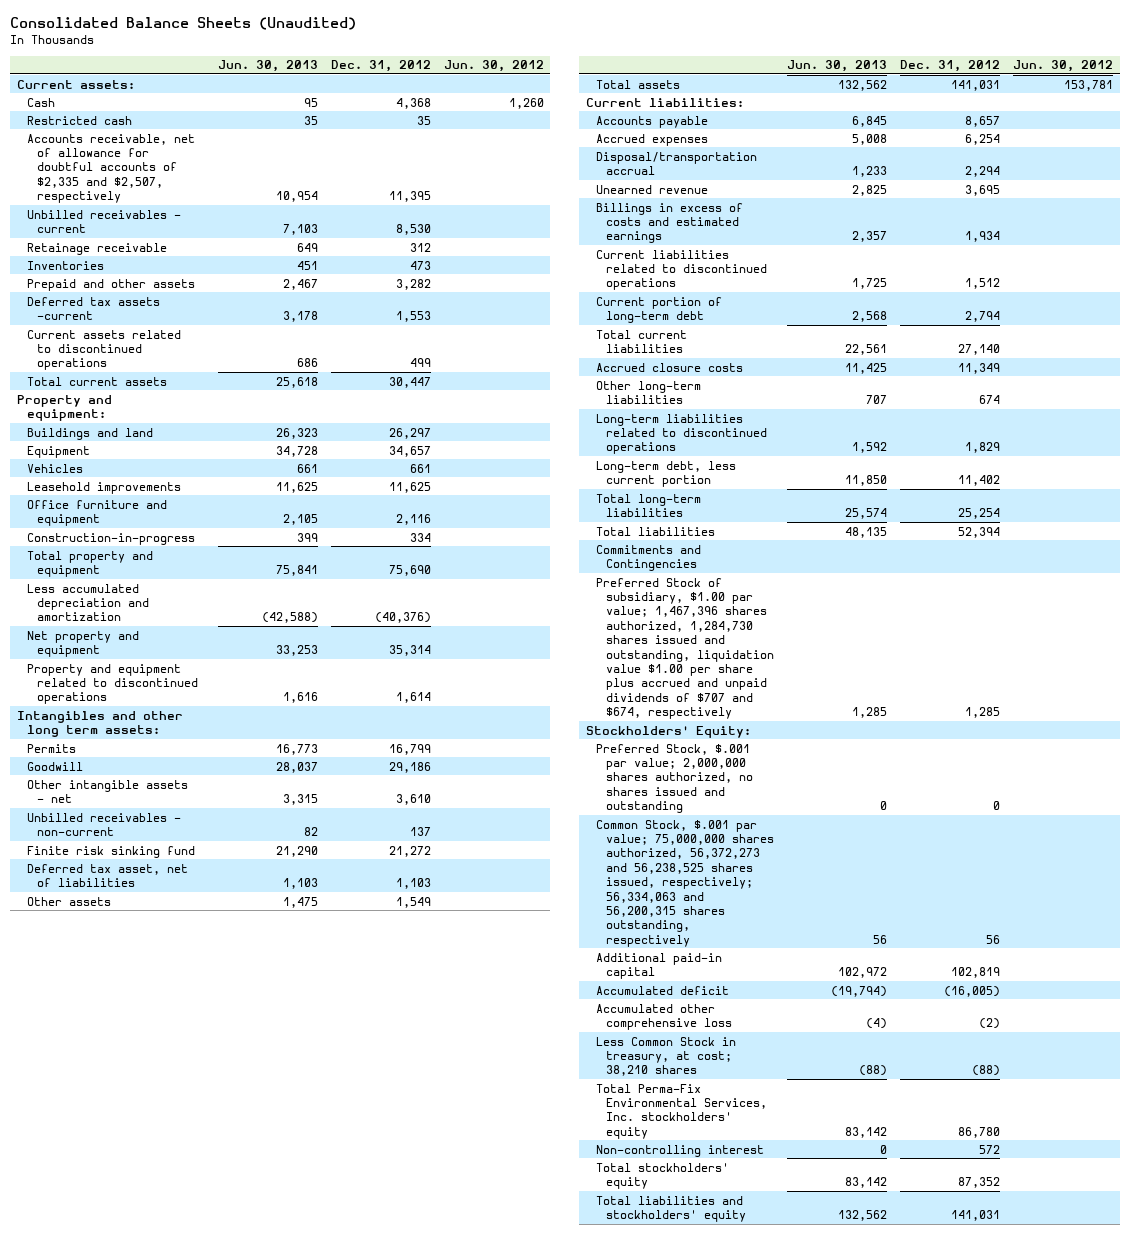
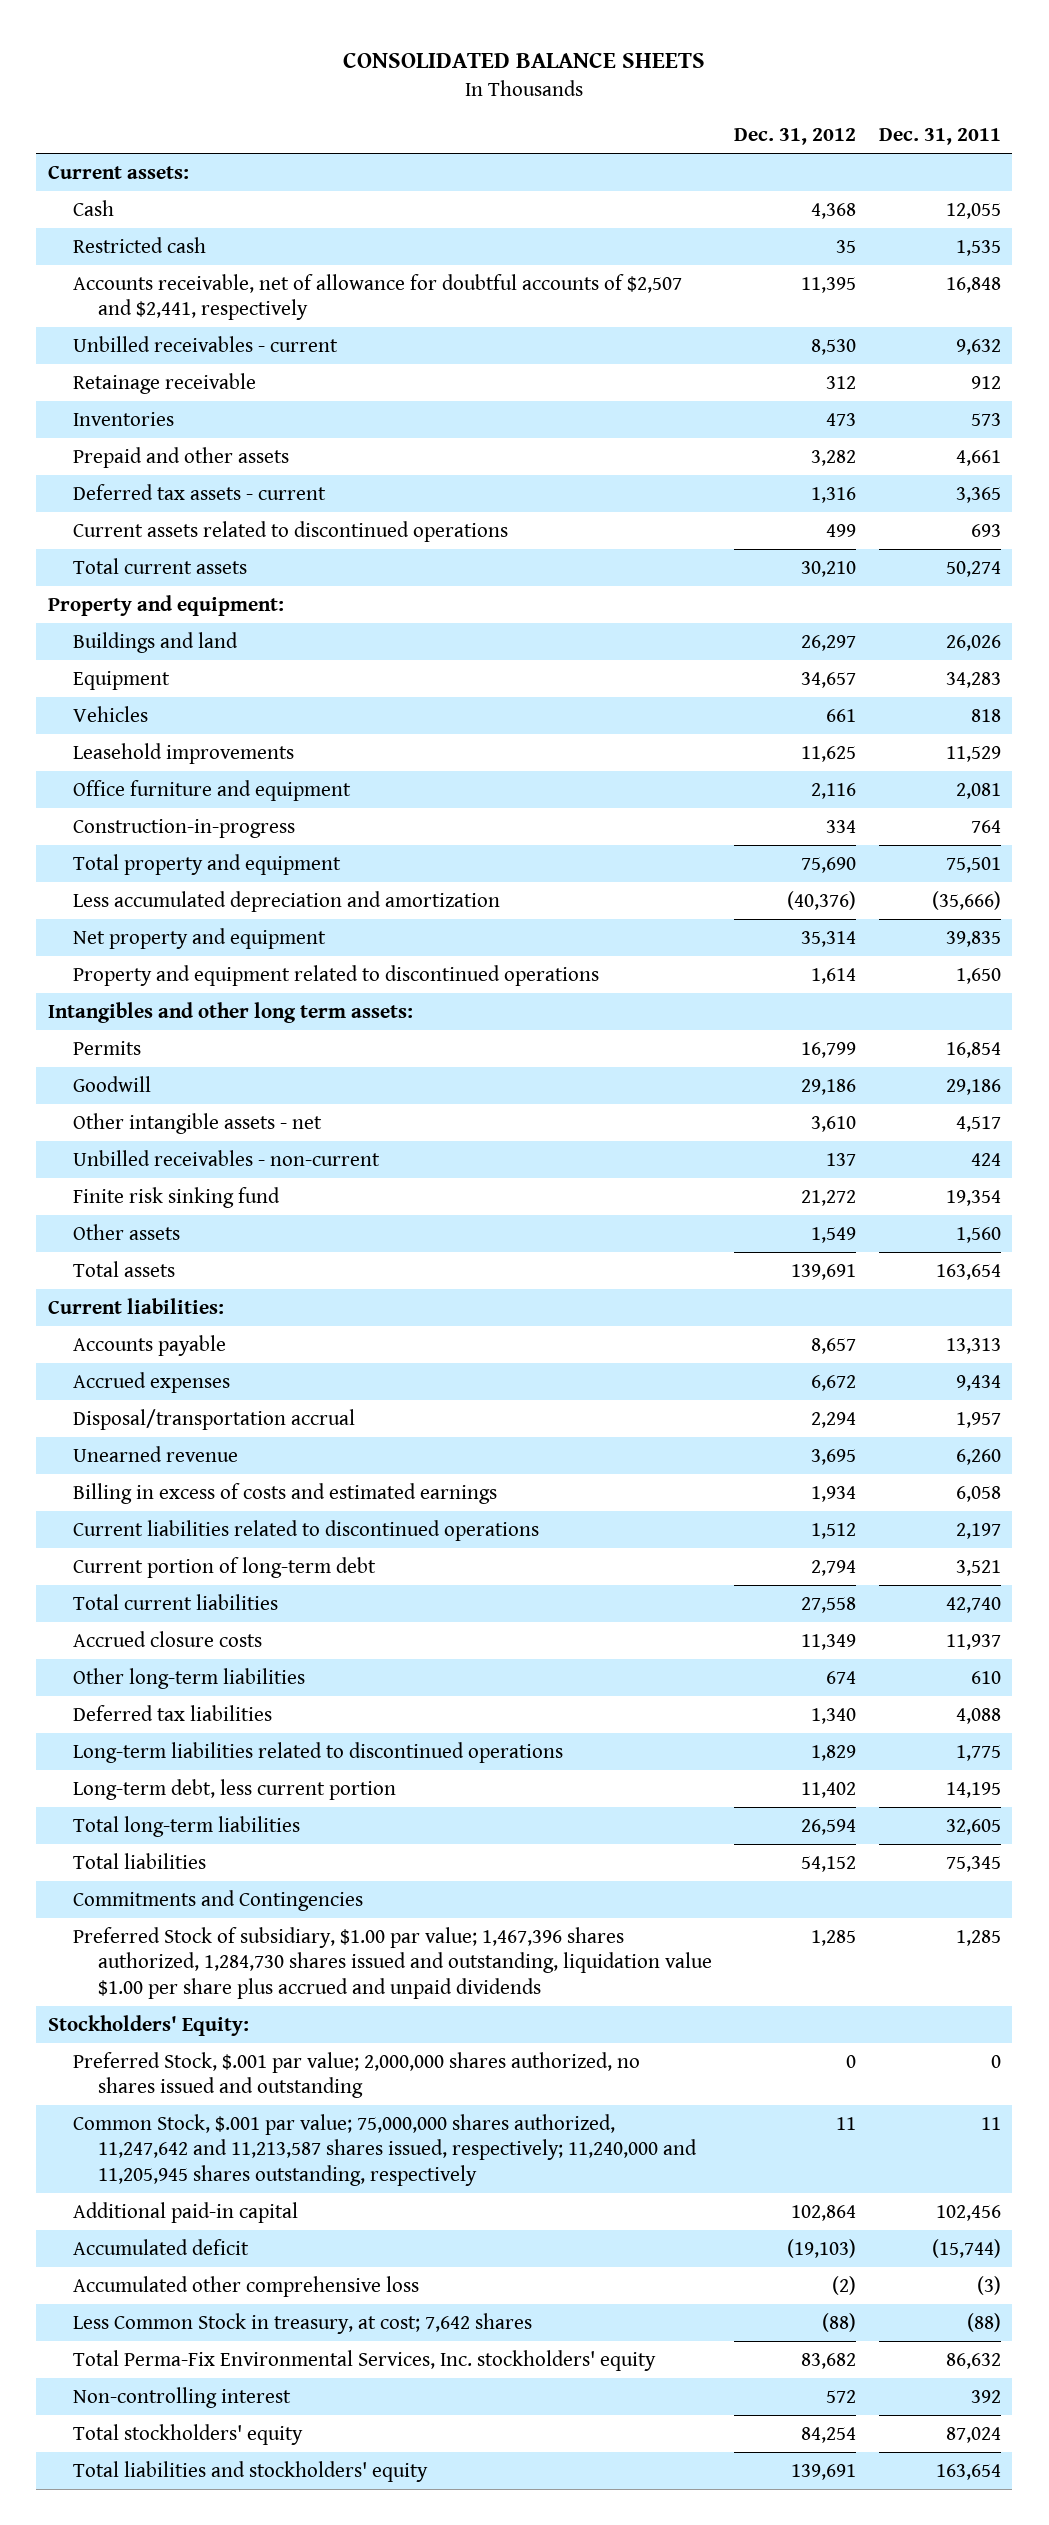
- Consolidated Balance Sheets (Unaudited)
+ CONSOLIDATED BALANCE SHEETS
- | Jun. 30, 2013 | Dec. 31, 2012 | Jun. 30, 2012
+ | Dec. 31, 2012 | Dec. 31, 2011
- Accounts receivable, net of allowance for doubtful accounts of $2,335 and $2,507, respectively | 10,954 | 11,395 |
+ Accounts receivable, net of allowance for doubtful accounts of $2,507 and $2,441, respectively | 11,395 | 16,848
- Deferred tax assets -current | 3,178 | 1,553 |
+ Deferred tax assets - current | 1,316 | 3,365
- Total current assets | 25,618 | 30,447 |
+ Total current assets | 30,210 | 50,274
- Deferred tax asset, net of liabilities | 1,103 | 1,103 |
- Total assets | 132,562 | 141,031 | 153,781
+ Total assets | 139,691 | 163,654
- Accrued expenses | 5,008 | 6,254 |
+ Accrued expenses | 6,672 | 9,434
- Billings in excess of costs and estimated earnings | 2,357 | 1,934 |
+ Billing in excess of costs and estimated earnings | 1,934 | 6,058
- Total current liabilities | 22,561 | 27,140 |
+ Total current liabilities | 27,558 | 42,740
+ Deferred tax liabilities | 1,340 | 4,088
- Total long-term liabilities | 25,574 | 25,254 |
- Total liabilities | 48,135 | 52,394 |
+ Total long-term liabilities | 26,594 | 32,605
+ Total liabilities | 54,152 | 75,345
- Preferred Stock of subsidiary, $1.00 par value; 1,467,396 shares authorized, 1,284,730 shares issued and outstanding, liquidation value $1.00 per share plus accrued and unpaid dividends of $707 and $674, respectively | 1,285 | 1,285 |
+ Preferred Stock of subsidiary, $1.00 par value; 1,467,396 shares authorized, 1,284,730 shares issued and outstanding, liquidation value $1.00 per share plus accrued and unpaid dividends | 1,285 | 1,285
- Common Stock, $.001 par value; 75,000,000 shares authorized, 56,372,273 and 56,238,525 shares issued, respectively; 56,334,063 and 56,200,315 shares outstanding, respectively | 56 | 56 |
- Additional paid-in capital | 102,972 | 102,819 |
- Accumulated deficit | (19,794) | (16,005) |
+ Common Stock, $.001 par value; 75,000,000 shares authorized, 11,247,642 and 11,213,587 shares issued, respectively; 11,240,000 and 11,205,945 shares outstanding, respectively | 11 | 11
+ Additional paid-in capital | 102,864 | 102,456
+ Accumulated deficit | (19,103) | (15,744)
- Less Common Stock in treasury, at cost; 38,210 shares | (88) | (88) |
- Total Perma-Fix Environmental Services, Inc. stockholders' equity | 83,142 | 86,780 |
+ Less Common Stock in treasury, at cost; 7,642 shares | (88) | (88)
+ Total Perma-Fix Environmental Services, Inc. stockholders' equity | 83,682 | 86,632
- Total stockholders' equity | 83,142 | 87,352 |
- Total liabilities and stockholders' equity | 132,562 | 141,031 |
+ Total stockholders' equity | 84,254 | 87,024
+ Total liabilities and stockholders' equity | 139,691 | 163,654

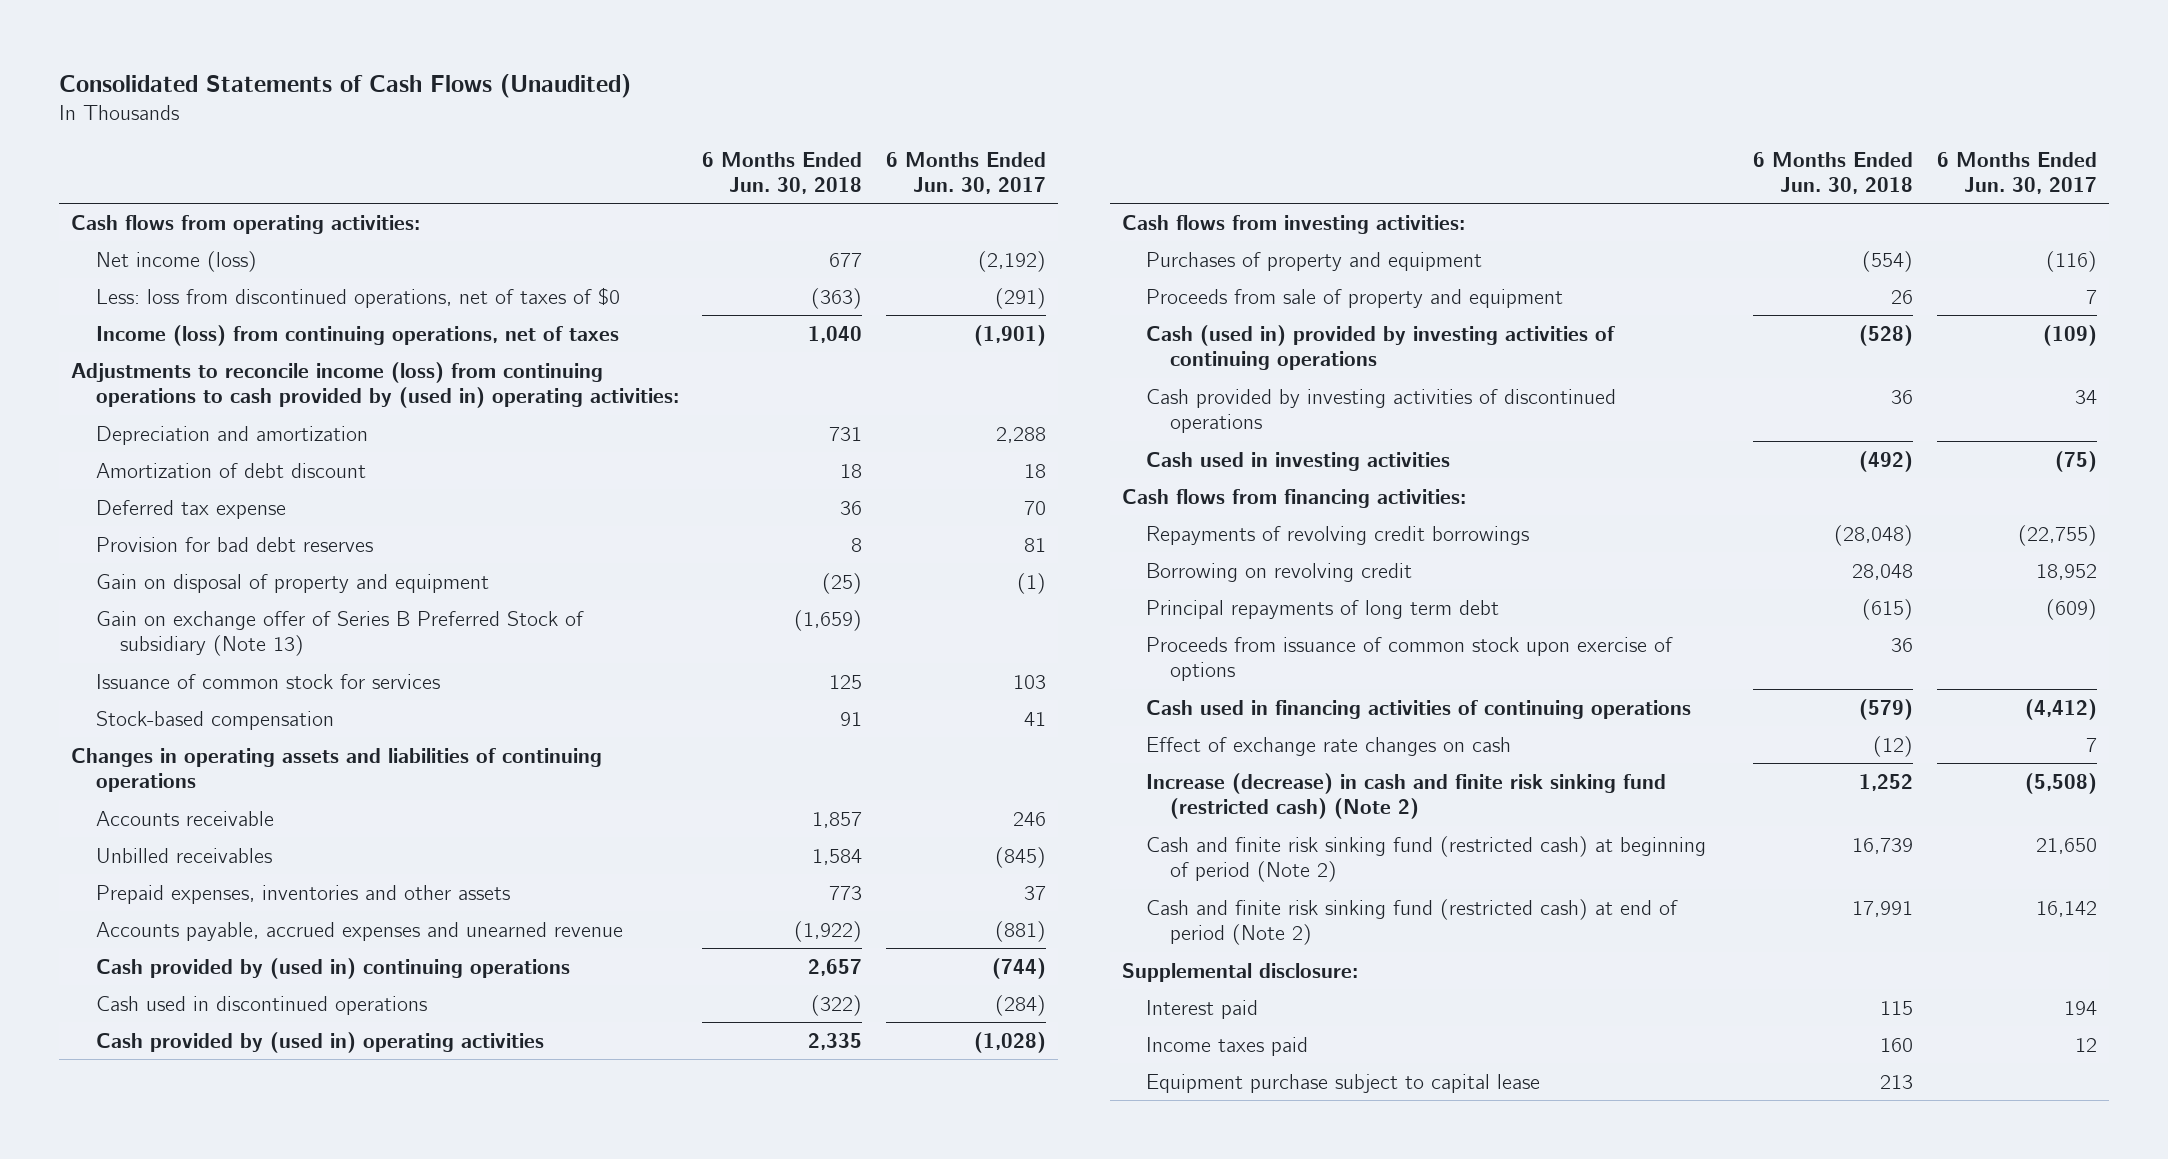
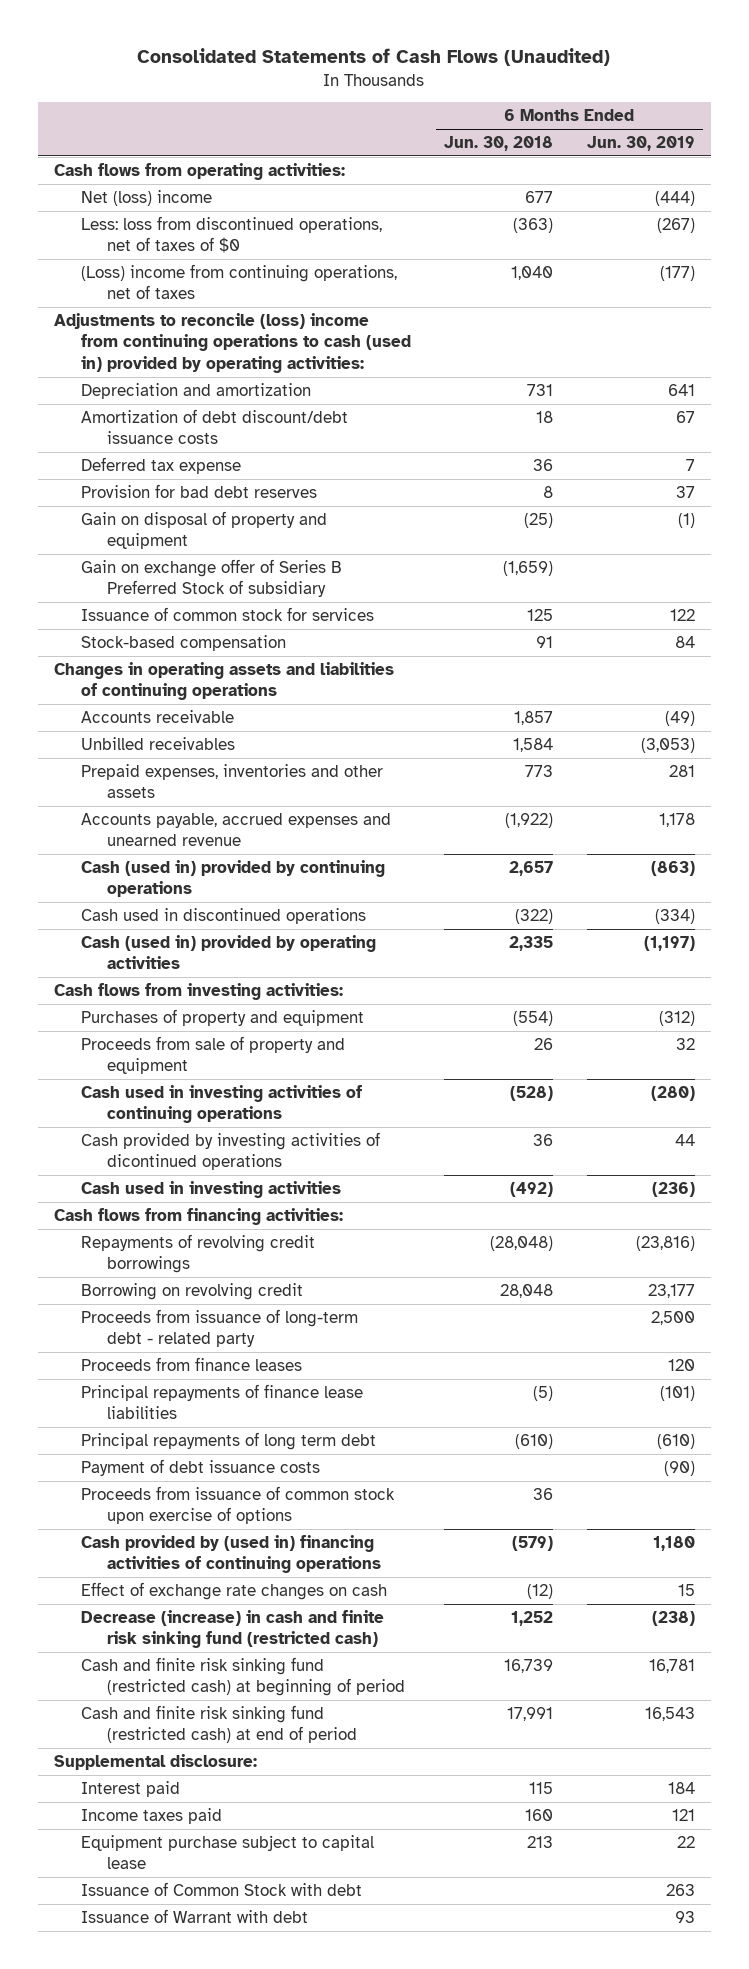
- | 6 Months Ended Jun. 30, 2018 | 6 Months Ended Jun. 30, 2017
+ | 6 Months Ended Jun. 30, 2018 | 6 Months Ended Jun. 30, 2019
- Net income (loss) | 677 | (2,192)
+ Net (loss) income | 677 | (444)
- Income (loss) from continuing operations, net of taxes | 1,040 | (1,901)
- Adjustments to reconcile income (loss) from continuing operations to cash provided by (used in) operating activities:
+ (Loss) income from continuing operations, net of taxes | 1,040 | (177)
+ Adjustments to reconcile (loss) income from continuing operations to cash (used in) provided by operating activities:
- Amortization of debt discount | 18 | 18
+ Amortization of debt discount/debt issuance costs | 18 | 67
- Gain on exchange offer of Series B Preferred Stock of subsidiary (Note 13) | (1,659) |
+ Gain on exchange offer of Series B Preferred Stock of subsidiary | (1,659) |
- Cash provided by (used in) continuing operations | 2,657 | (744)
+ Cash (used in) provided by continuing operations | 2,657 | (863)
- Cash provided by (used in) operating activities | 2,335 | (1,028)
+ Cash (used in) provided by operating activities | 2,335 | (1,197)
- Cash (used in) provided by investing activities of continuing operations | (528) | (109)
- Cash provided by investing activities of discontinued operations | 36 | 34
+ Cash used in investing activities of continuing operations | (528) | (280)
+ Cash provided by investing activities of dicontinued operations | 36 | 44
- Principal repayments of long term debt | (615) | (609)
+ Proceeds from issuance of long-term debt - related party | | 2,500
+ Proceeds from finance leases | | 120
+ Principal repayments of finance lease liabilities | (5) | (101)
+ Principal repayments of long term debt | (610) | (610)
+ Payment of debt issuance costs | | (90)
- Cash used in financing activities of continuing operations | (579) | (4,412)
+ Cash provided by (used in) financing activities of continuing operations | (579) | 1,180
- Increase (decrease) in cash and finite risk sinking fund (restricted cash) (Note 2) | 1,252 | (5,508)
- Cash and finite risk sinking fund (restricted cash) at beginning of period (Note 2) | 16,739 | 21,650
- Cash and finite risk sinking fund (restricted cash) at end of period (Note 2) | 17,991 | 16,142
+ Decrease (increase) in cash and finite risk sinking fund (restricted cash) | 1,252 | (238)
+ Cash and finite risk sinking fund (restricted cash) at beginning of period | 16,739 | 16,781
+ Cash and finite risk sinking fund (restricted cash) at end of period | 17,991 | 16,543
+ Issuance of Common Stock with debt | | 263
+ Issuance of Warrant with debt | | 93

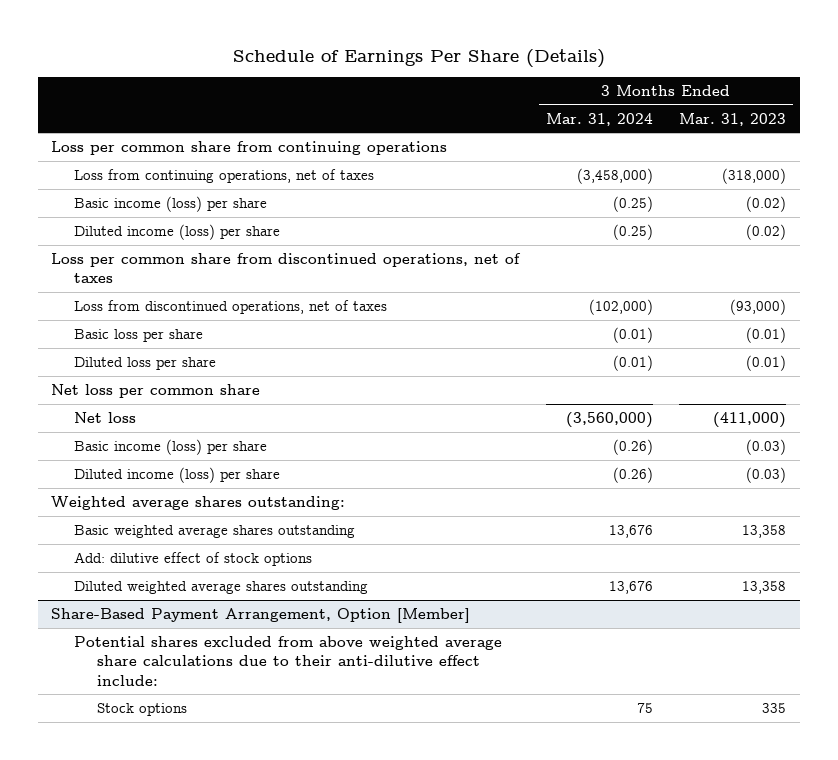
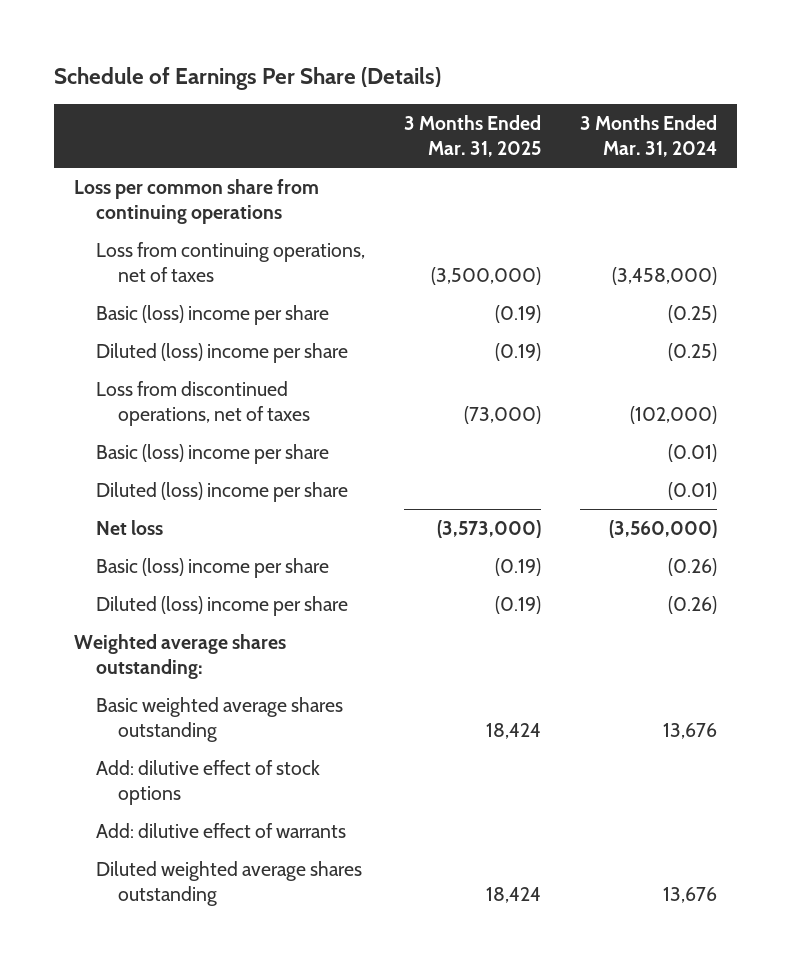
- | 3 Months Ended Mar. 31, 2024 | 3 Months Ended Mar. 31, 2023
+ | 3 Months Ended Mar. 31, 2025 | 3 Months Ended Mar. 31, 2024
- Basic income (loss) per share | (0.25) | (0.02)
- Diluted income (loss) per share | (0.25) | (0.02)
- Loss per common share from discontinued operations, net of taxes
+ Basic (loss) income per share | (0.19) | (0.25)
+ Diluted (loss) income per share | (0.19) | (0.25)
- Basic loss per share | (0.01) | (0.01)
- Diluted loss per share | (0.01) | (0.01)
- Net loss per common share
+ Basic (loss) income per share | | (0.01)
+ Diluted (loss) income per share | | (0.01)
- Basic income (loss) per share | (0.26) | (0.03)
- Diluted income (loss) per share | (0.26) | (0.03)
+ Basic (loss) income per share | (0.19) | (0.26)
+ Diluted (loss) income per share | (0.19) | (0.26)
+ Add: dilutive effect of warrants
- Share-Based Payment Arrangement, Option [Member]
- Potential shares excluded from above weighted average share calculations due to their anti-dilutive effect include:
- Stock options | 75 | 335

